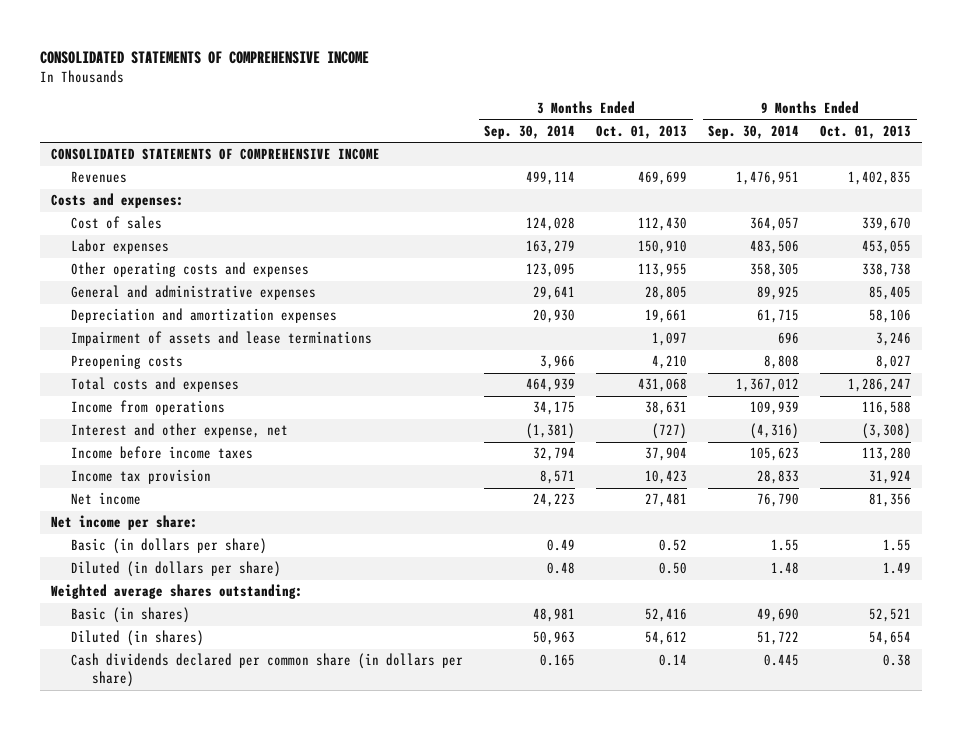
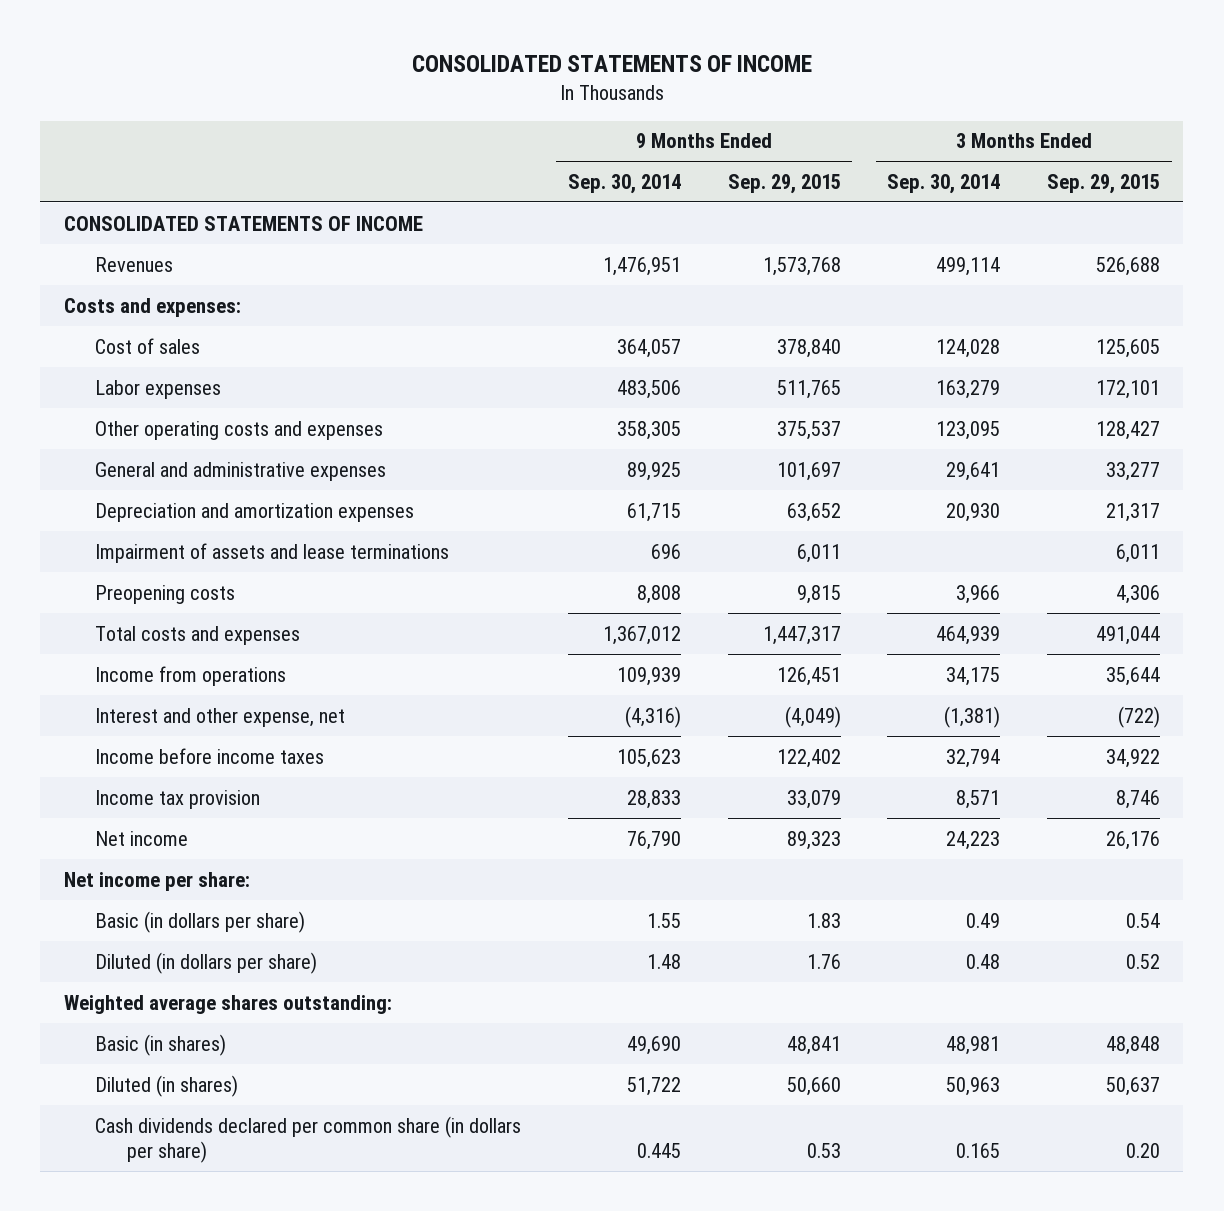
- CONSOLIDATED STATEMENTS OF COMPREHENSIVE INCOME
+ CONSOLIDATED STATEMENTS OF INCOME
- | 3 Months Ended Sep. 30, 2014 | 3 Months Ended Oct. 01, 2013 | 9 Months Ended Sep. 30, 2014 | 9 Months Ended Oct. 01, 2013
+ | 9 Months Ended Sep. 30, 2014 | 9 Months Ended Sep. 29, 2015 | 3 Months Ended Sep. 30, 2014 | 3 Months Ended Sep. 29, 2015
- CONSOLIDATED STATEMENTS OF COMPREHENSIVE INCOME
+ CONSOLIDATED STATEMENTS OF INCOME

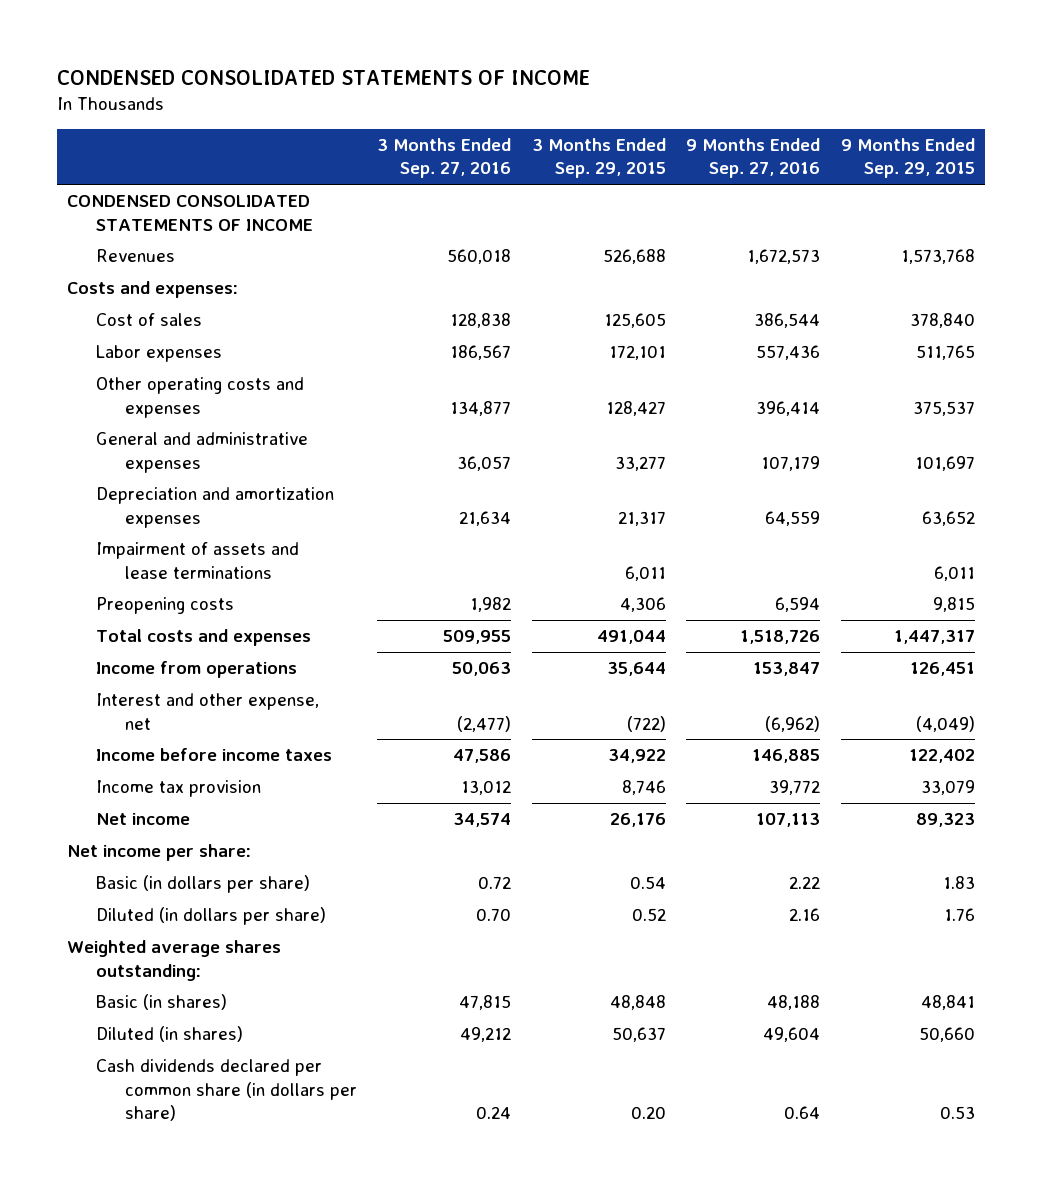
- CONSOLIDATED STATEMENTS OF INCOME
+ CONDENSED CONSOLIDATED STATEMENTS OF INCOME
- | 9 Months Ended Sep. 30, 2014 | 9 Months Ended Sep. 29, 2015 | 3 Months Ended Sep. 30, 2014 | 3 Months Ended Sep. 29, 2015
+ | 3 Months Ended Sep. 27, 2016 | 3 Months Ended Sep. 29, 2015 | 9 Months Ended Sep. 27, 2016 | 9 Months Ended Sep. 29, 2015
- CONSOLIDATED STATEMENTS OF INCOME
+ CONDENSED CONSOLIDATED STATEMENTS OF INCOME

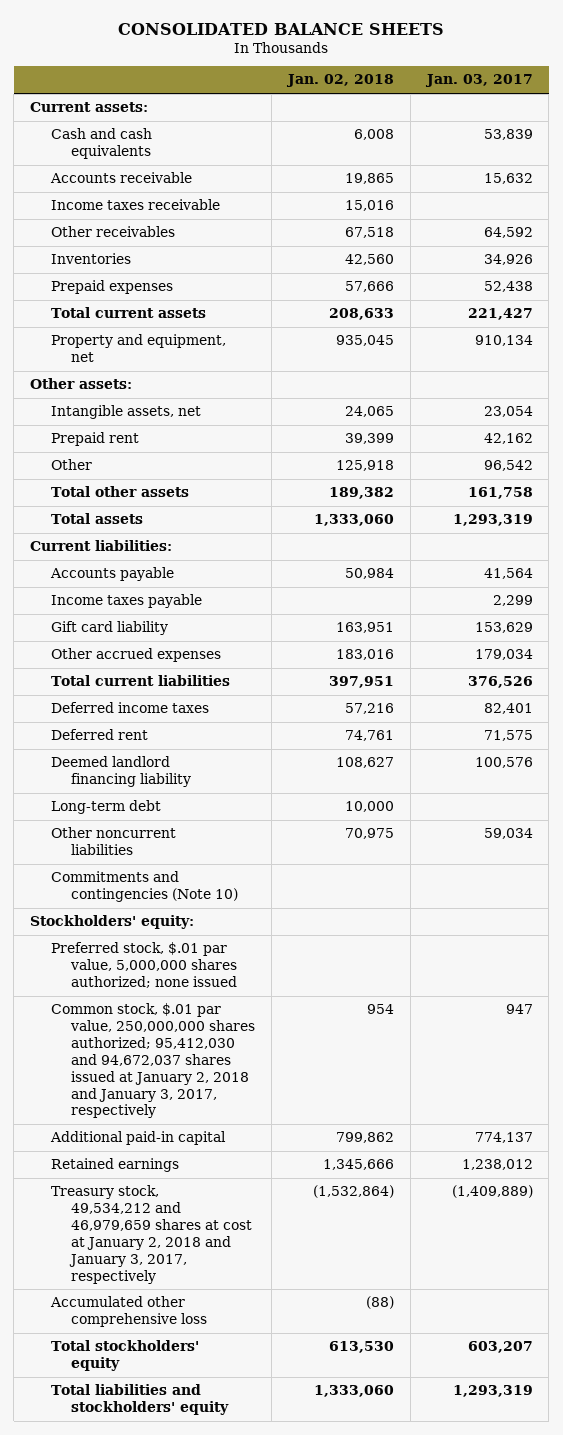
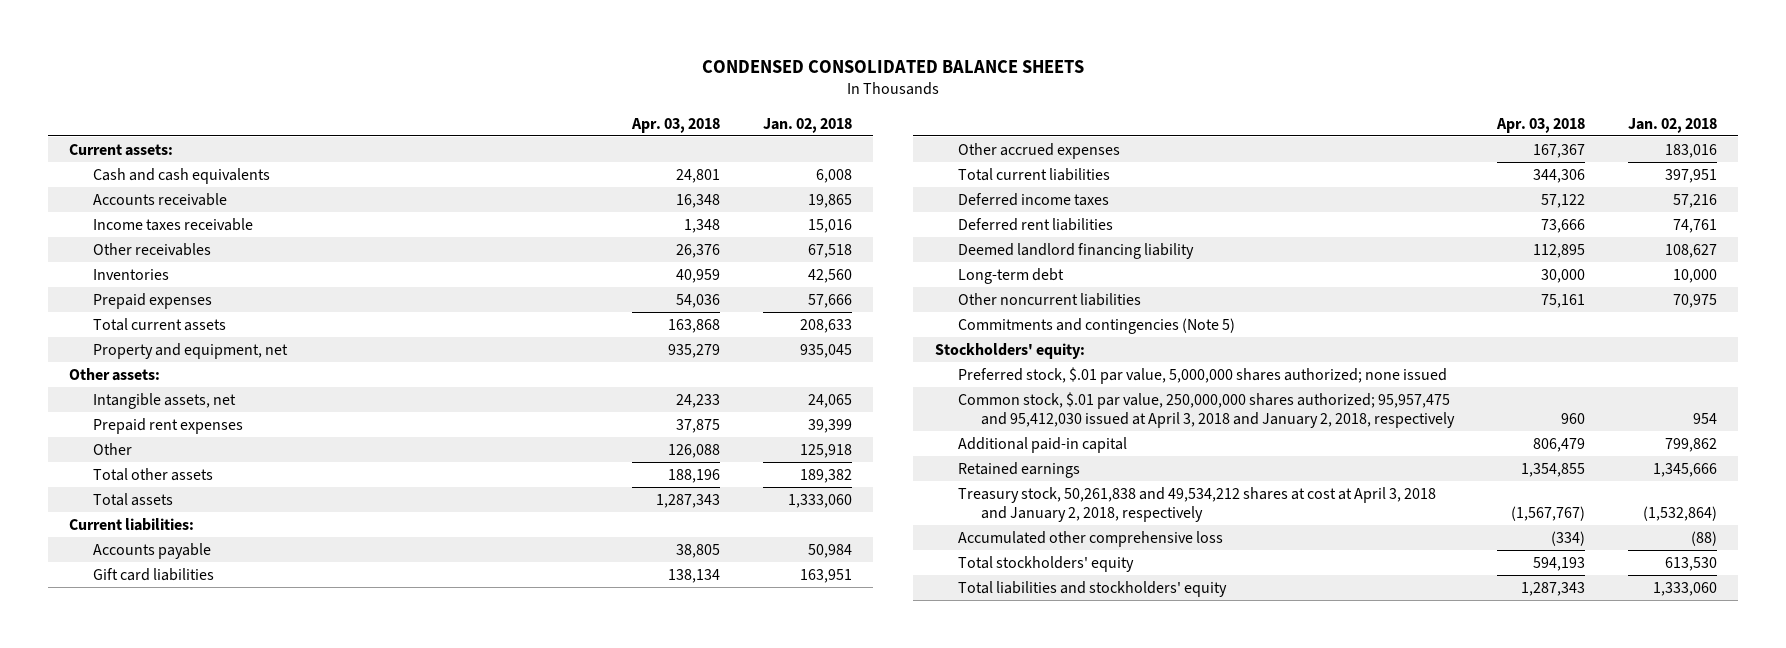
- CONSOLIDATED BALANCE SHEETS
+ CONDENSED CONSOLIDATED BALANCE SHEETS
- | Jan. 02, 2018 | Jan. 03, 2017
+ | Apr. 03, 2018 | Jan. 02, 2018
- Prepaid rent | 39,399 | 42,162
+ Prepaid rent expenses | 37,875 | 39,399
- Income taxes payable | | 2,299
- Gift card liability | 163,951 | 153,629
+ Gift card liabilities | 138,134 | 163,951
- Deferred rent | 74,761 | 71,575
+ Deferred rent liabilities | 73,666 | 74,761
- Commitments and contingencies (Note 10)
+ Commitments and contingencies (Note 5)
- Common stock, $.01 par value, 250,000,000 shares authorized; 95,412,030 and 94,672,037 shares issued at January 2, 2018 and January 3, 2017, respectively | 954 | 947
+ Common stock, $.01 par value, 250,000,000 shares authorized; 95,957,475 and 95,412,030 issued at April 3, 2018 and January 2, 2018, respectively | 960 | 954
- Treasury stock, 49,534,212 and 46,979,659 shares at cost at January 2, 2018 and January 3, 2017, respectively | (1,532,864) | (1,409,889)
+ Treasury stock, 50,261,838 and 49,534,212 shares at cost at April 3, 2018 and January 2, 2018, respectively | (1,567,767) | (1,532,864)

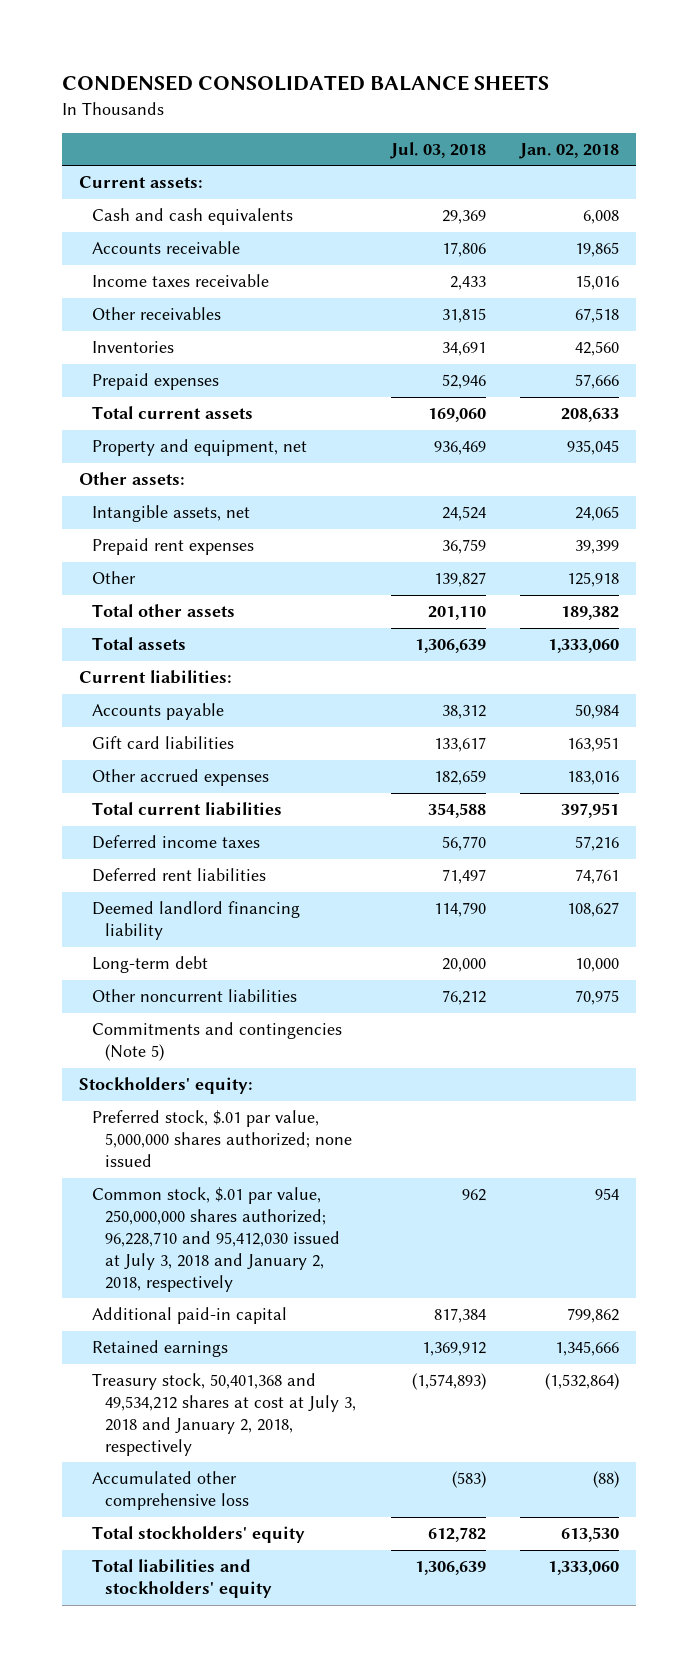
- | Apr. 03, 2018 | Jan. 02, 2018
+ | Jul. 03, 2018 | Jan. 02, 2018
- Common stock, $.01 par value, 250,000,000 shares authorized; 95,957,475 and 95,412,030 issued at April 3, 2018 and January 2, 2018, respectively | 960 | 954
+ Common stock, $.01 par value, 250,000,000 shares authorized; 96,228,710 and 95,412,030 issued at July 3, 2018 and January 2, 2018, respectively | 962 | 954
- Treasury stock, 50,261,838 and 49,534,212 shares at cost at April 3, 2018 and January 2, 2018, respectively | (1,567,767) | (1,532,864)
+ Treasury stock, 50,401,368 and 49,534,212 shares at cost at July 3, 2018 and January 2, 2018, respectively | (1,574,893) | (1,532,864)

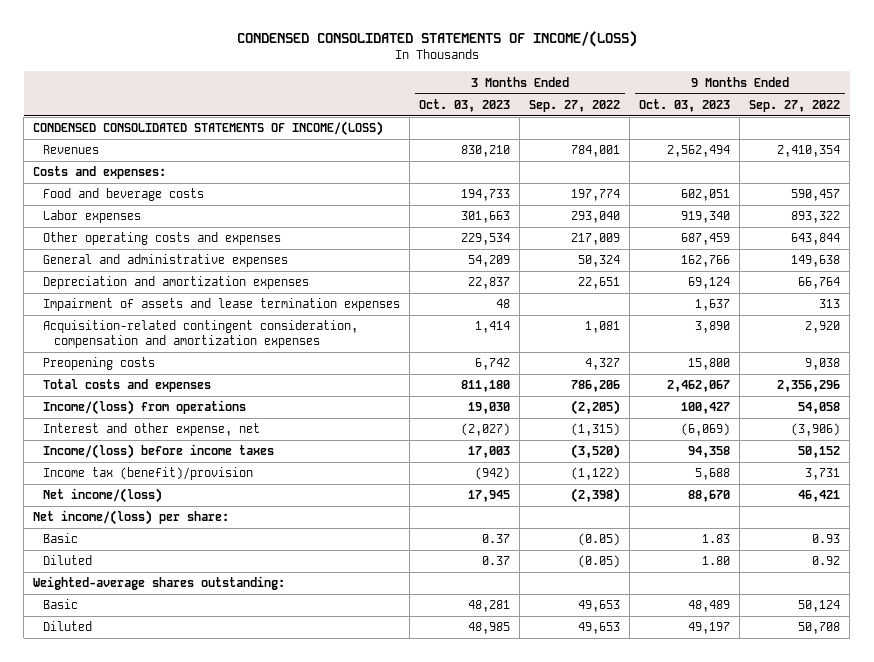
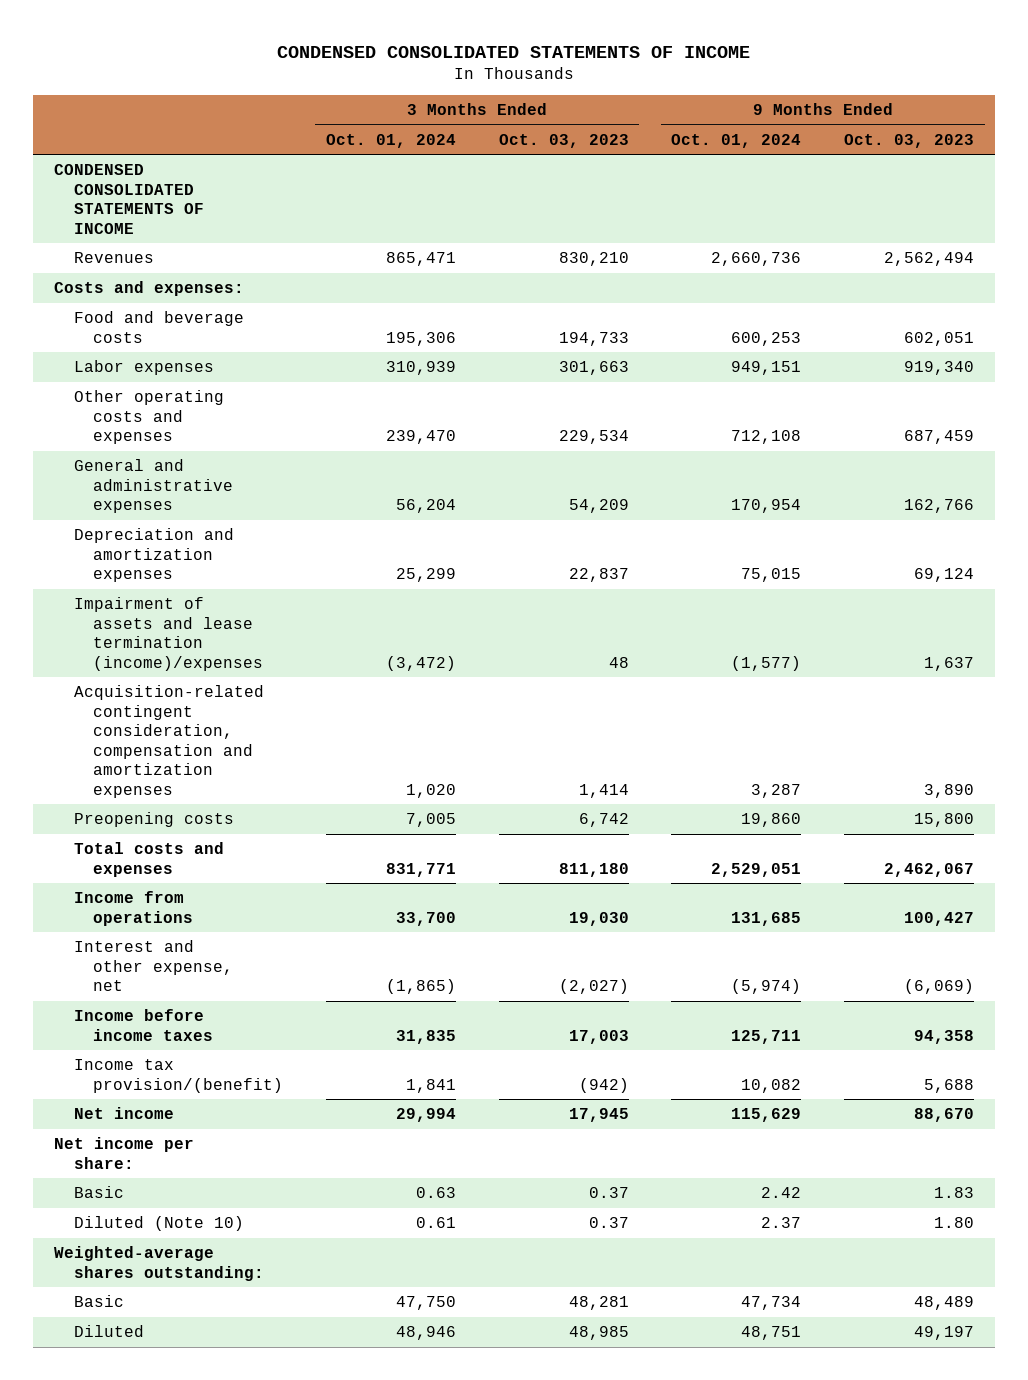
- CONDENSED CONSOLIDATED STATEMENTS OF INCOME/(LOSS)
+ CONDENSED CONSOLIDATED STATEMENTS OF INCOME
- | 3 Months Ended Oct. 03, 2023 | 3 Months Ended Sep. 27, 2022 | 9 Months Ended Oct. 03, 2023 | 9 Months Ended Sep. 27, 2022
+ | 3 Months Ended Oct. 01, 2024 | 3 Months Ended Oct. 03, 2023 | 9 Months Ended Oct. 01, 2024 | 9 Months Ended Oct. 03, 2023
- CONDENSED CONSOLIDATED STATEMENTS OF INCOME/(LOSS)
+ CONDENSED CONSOLIDATED STATEMENTS OF INCOME
- Impairment of assets and lease termination expenses | 48 | | 1,637 | 313
+ Impairment of assets and lease termination (income)/expenses | (3,472) | 48 | (1,577) | 1,637
- Income/(loss) from operations | 19,030 | (2,205) | 100,427 | 54,058
+ Income from operations | 33,700 | 19,030 | 131,685 | 100,427
- Income/(loss) before income taxes | 17,003 | (3,520) | 94,358 | 50,152
- Income tax (benefit)/provision | (942) | (1,122) | 5,688 | 3,731
- Net income/(loss) | 17,945 | (2,398) | 88,670 | 46,421
- Net income/(loss) per share:
+ Income before income taxes | 31,835 | 17,003 | 125,711 | 94,358
+ Income tax provision/(benefit) | 1,841 | (942) | 10,082 | 5,688
+ Net income | 29,994 | 17,945 | 115,629 | 88,670
+ Net income per share:
- Diluted | 0.37 | (0.05) | 1.80 | 0.92
+ Diluted (Note 10) | 0.61 | 0.37 | 2.37 | 1.80

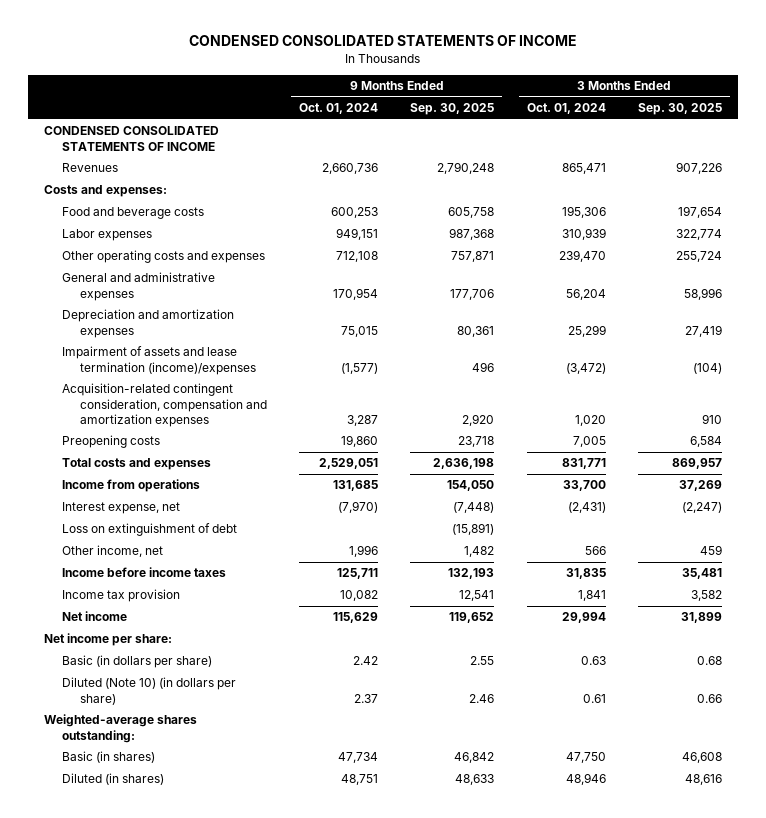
- | 3 Months Ended Oct. 01, 2024 | 3 Months Ended Oct. 03, 2023 | 9 Months Ended Oct. 01, 2024 | 9 Months Ended Oct. 03, 2023
+ | 9 Months Ended Oct. 01, 2024 | 9 Months Ended Sep. 30, 2025 | 3 Months Ended Oct. 01, 2024 | 3 Months Ended Sep. 30, 2025
- Interest and other expense, net | (1,865) | (2,027) | (5,974) | (6,069)
+ Interest expense, net | (7,970) | (7,448) | (2,431) | (2,247)
+ Loss on extinguishment of debt | | (15,891) | |
+ Other income, net | 1,996 | 1,482 | 566 | 459
- Income tax provision/(benefit) | 1,841 | (942) | 10,082 | 5,688
+ Income tax provision | 10,082 | 12,541 | 1,841 | 3,582
- Basic | 0.63 | 0.37 | 2.42 | 1.83
- Diluted (Note 10) | 0.61 | 0.37 | 2.37 | 1.80
+ Basic (in dollars per share) | 2.42 | 2.55 | 0.63 | 0.68
+ Diluted (Note 10) (in dollars per share) | 2.37 | 2.46 | 0.61 | 0.66
- Basic | 47,750 | 48,281 | 47,734 | 48,489
- Diluted | 48,946 | 48,985 | 48,751 | 49,197
+ Basic (in shares) | 47,734 | 46,842 | 47,750 | 46,608
+ Diluted (in shares) | 48,751 | 48,633 | 48,946 | 48,616

